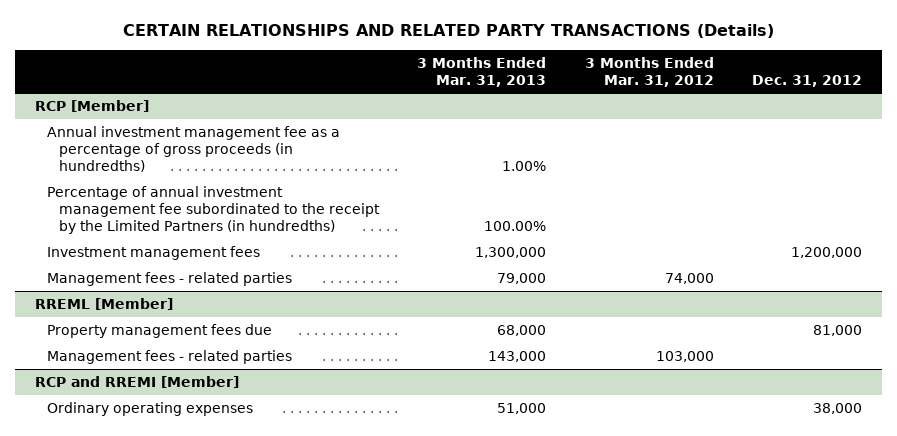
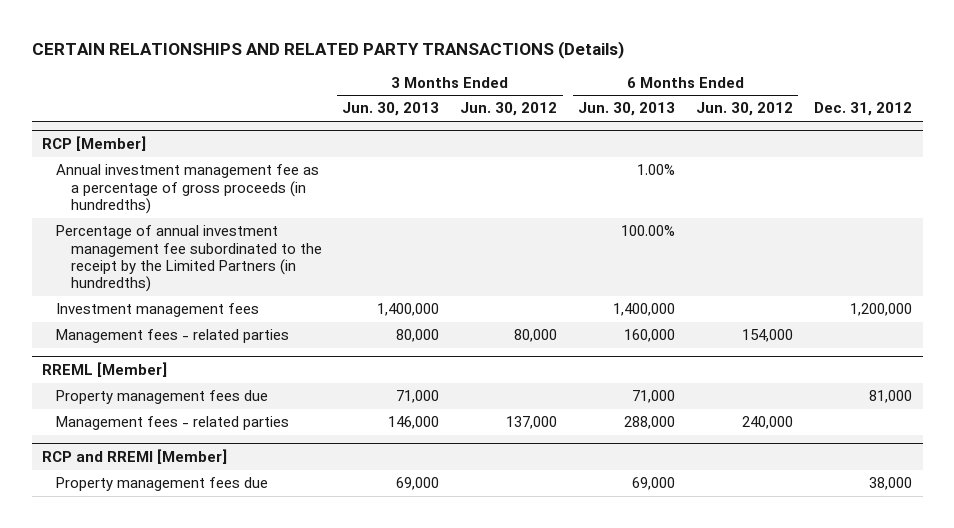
- | 3 Months Ended Mar. 31, 2013 | 3 Months Ended Mar. 31, 2012 | Dec. 31, 2012
+ | 3 Months Ended Jun. 30, 2013 | 3 Months Ended Jun. 30, 2012 | 6 Months Ended Jun. 30, 2013 | 6 Months Ended Jun. 30, 2012 | Dec. 31, 2012
@ RCP and RREMI [Member]
- Ordinary operating expenses | 51,000 | | 38,000
+ Property management fees due | 69,000 | | 69,000 | | 38,000

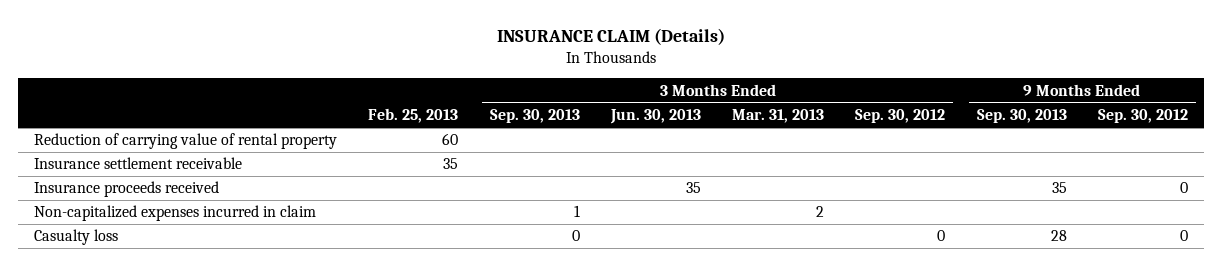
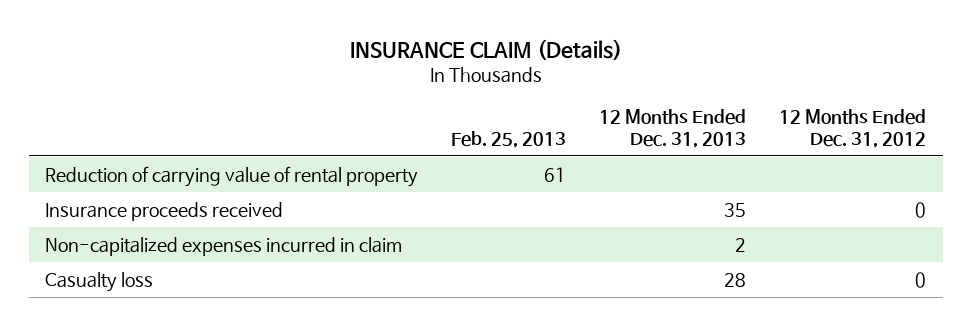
- | Feb. 25, 2013 | 3 Months Ended Sep. 30, 2013 | 3 Months Ended Jun. 30, 2013 | 3 Months Ended Mar. 31, 2013 | 3 Months Ended Sep. 30, 2012 | 9 Months Ended Sep. 30, 2013 | 9 Months Ended Sep. 30, 2012
+ | Feb. 25, 2013 | 12 Months Ended Dec. 31, 2013 | 12 Months Ended Dec. 31, 2012
- Reduction of carrying value of rental property | 60 | | | | | |
- Insurance settlement receivable | 35 | | | | | |
+ Reduction of carrying value of rental property | 61 | |

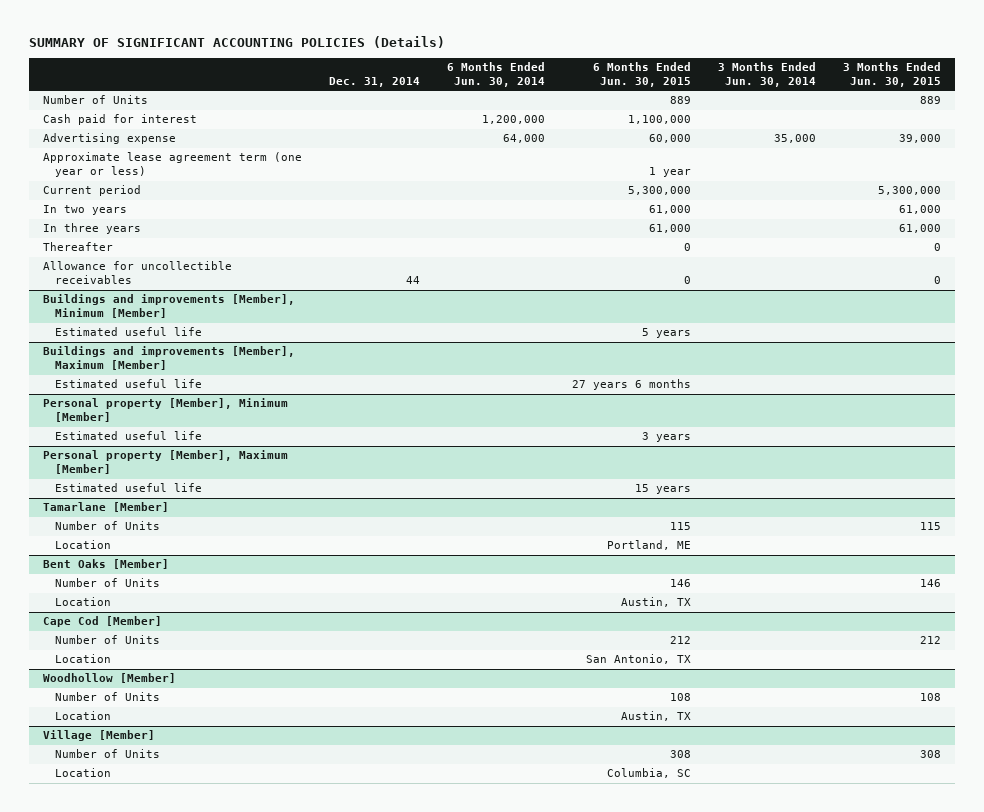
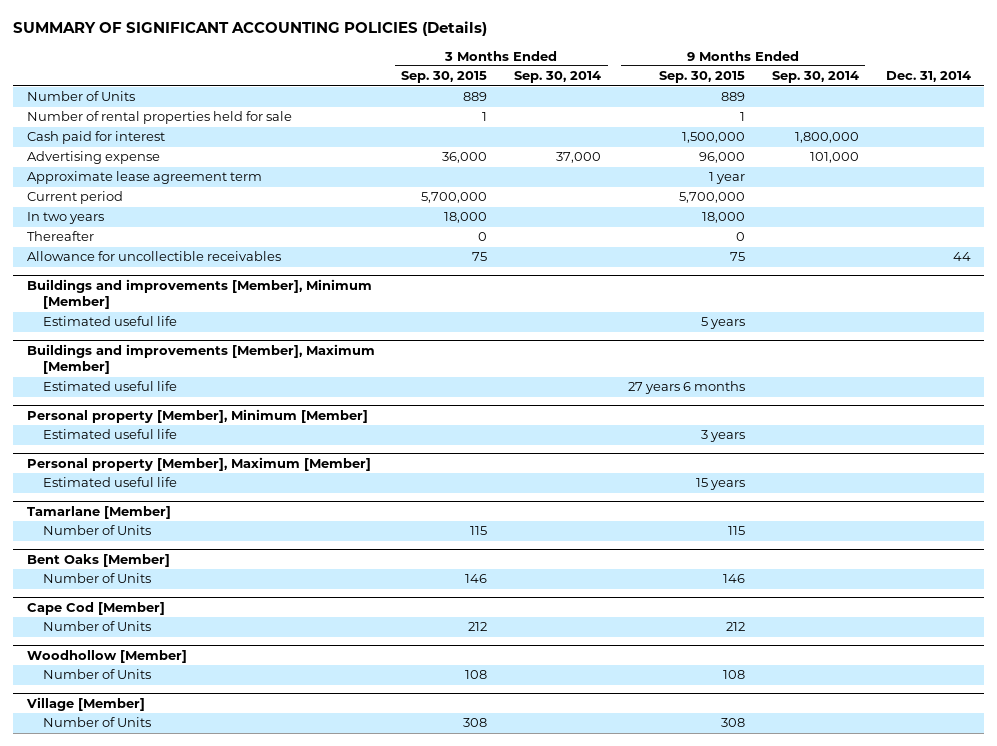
- | Dec. 31, 2014 | 6 Months Ended Jun. 30, 2014 | 6 Months Ended Jun. 30, 2015 | 3 Months Ended Jun. 30, 2014 | 3 Months Ended Jun. 30, 2015
+ | 3 Months Ended Sep. 30, 2015 | 3 Months Ended Sep. 30, 2014 | 9 Months Ended Sep. 30, 2015 | 9 Months Ended Sep. 30, 2014 | Dec. 31, 2014
+ Number of rental properties held for sale | 1 | | 1 | |
- Approximate lease agreement term (one year or less) | | | 1 year | |
+ Approximate lease agreement term | | | 1 year | |
- In three years | | | 61,000 | | 61,000
@ Tamarlane [Member]
- Location | | | Portland, ME | |
@ Bent Oaks [Member]
- Location | | | Austin, TX | |
@ Cape Cod [Member]
- Location | | | San Antonio, TX | |
@ Woodhollow [Member]
- Location | | | Austin, TX | |
@ Village [Member]
- Location | | | Columbia, SC | |

